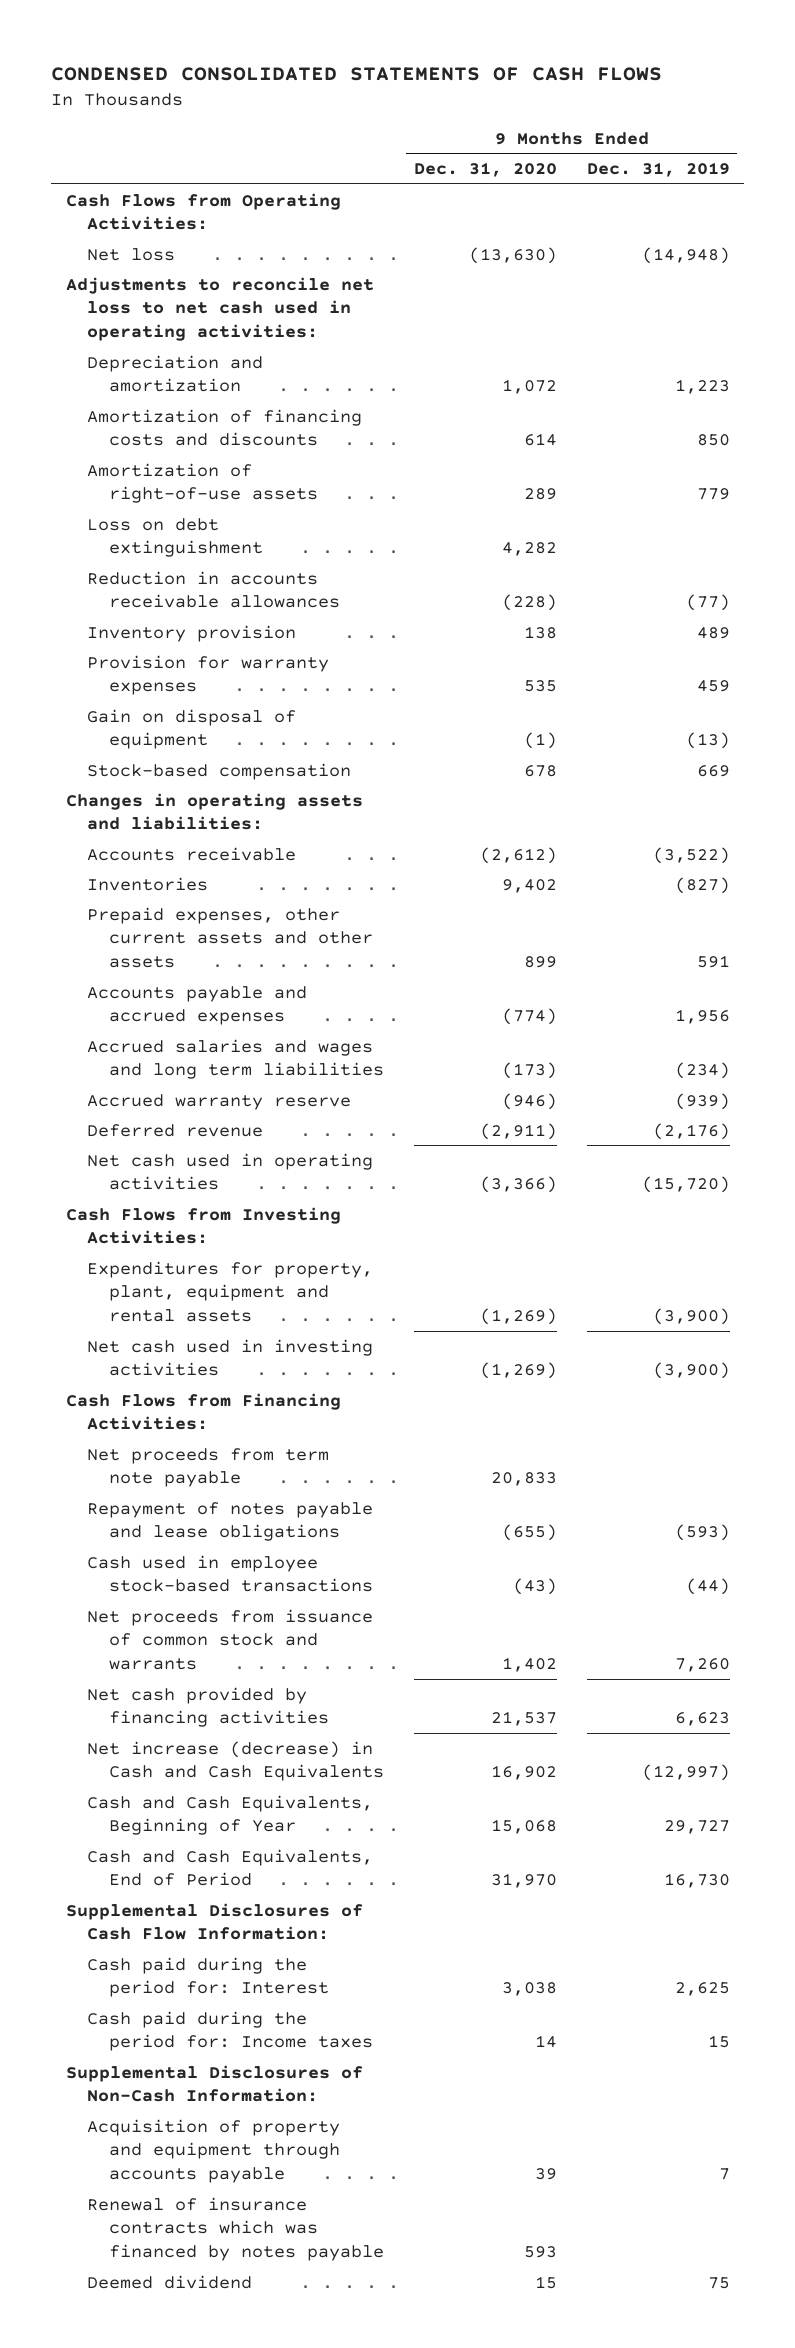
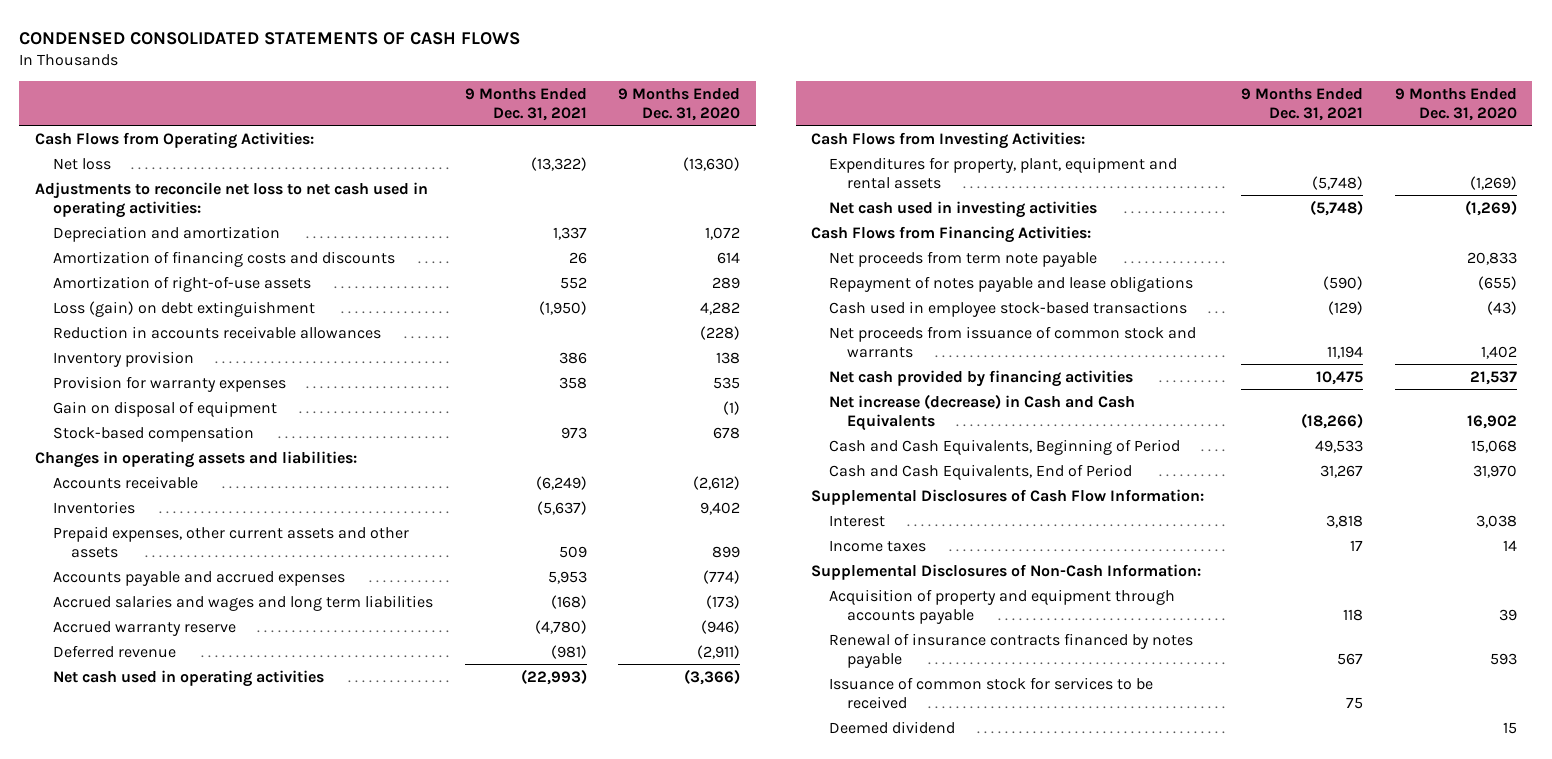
- | 9 Months Ended Dec. 31, 2020 | 9 Months Ended Dec. 31, 2019
+ | 9 Months Ended Dec. 31, 2021 | 9 Months Ended Dec. 31, 2020
- Loss on debt extinguishment | 4,282 |
+ Loss (gain) on debt extinguishment | (1,950) | 4,282
- Cash and Cash Equivalents, Beginning of Year | 15,068 | 29,727
+ Cash and Cash Equivalents, Beginning of Period | 49,533 | 15,068
- Cash paid during the period for: Interest | 3,038 | 2,625
- Cash paid during the period for: Income taxes | 14 | 15
+ Interest | 3,818 | 3,038
+ Income taxes | 17 | 14
- Renewal of insurance contracts which was financed by notes payable | 593 |
+ Renewal of insurance contracts financed by notes payable | 567 | 593
+ Issuance of common stock for services to be received | 75 |

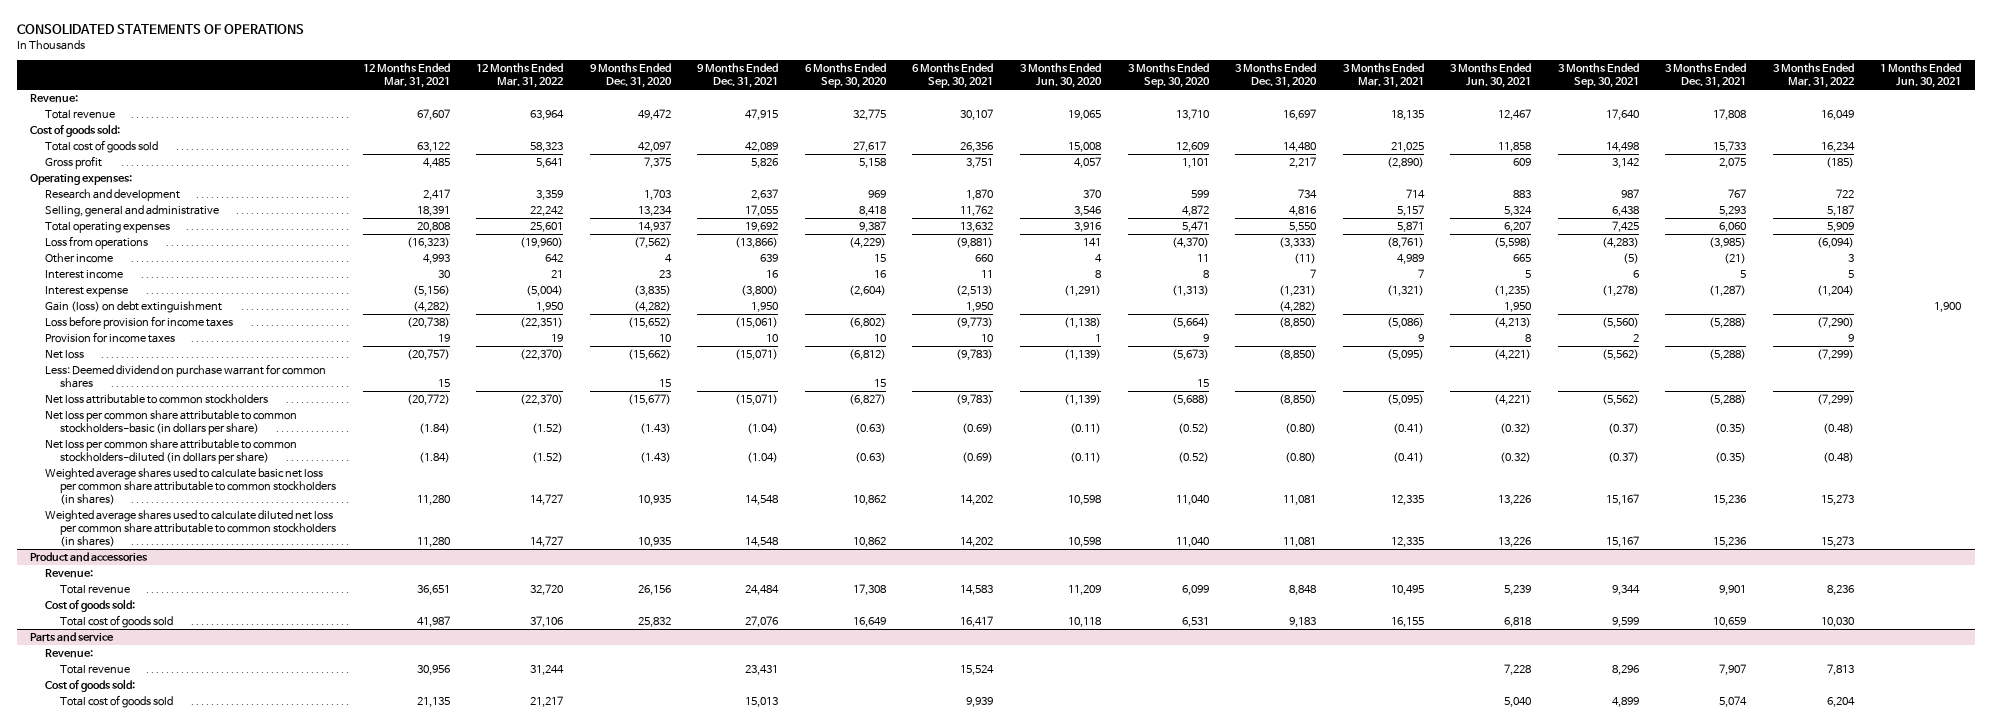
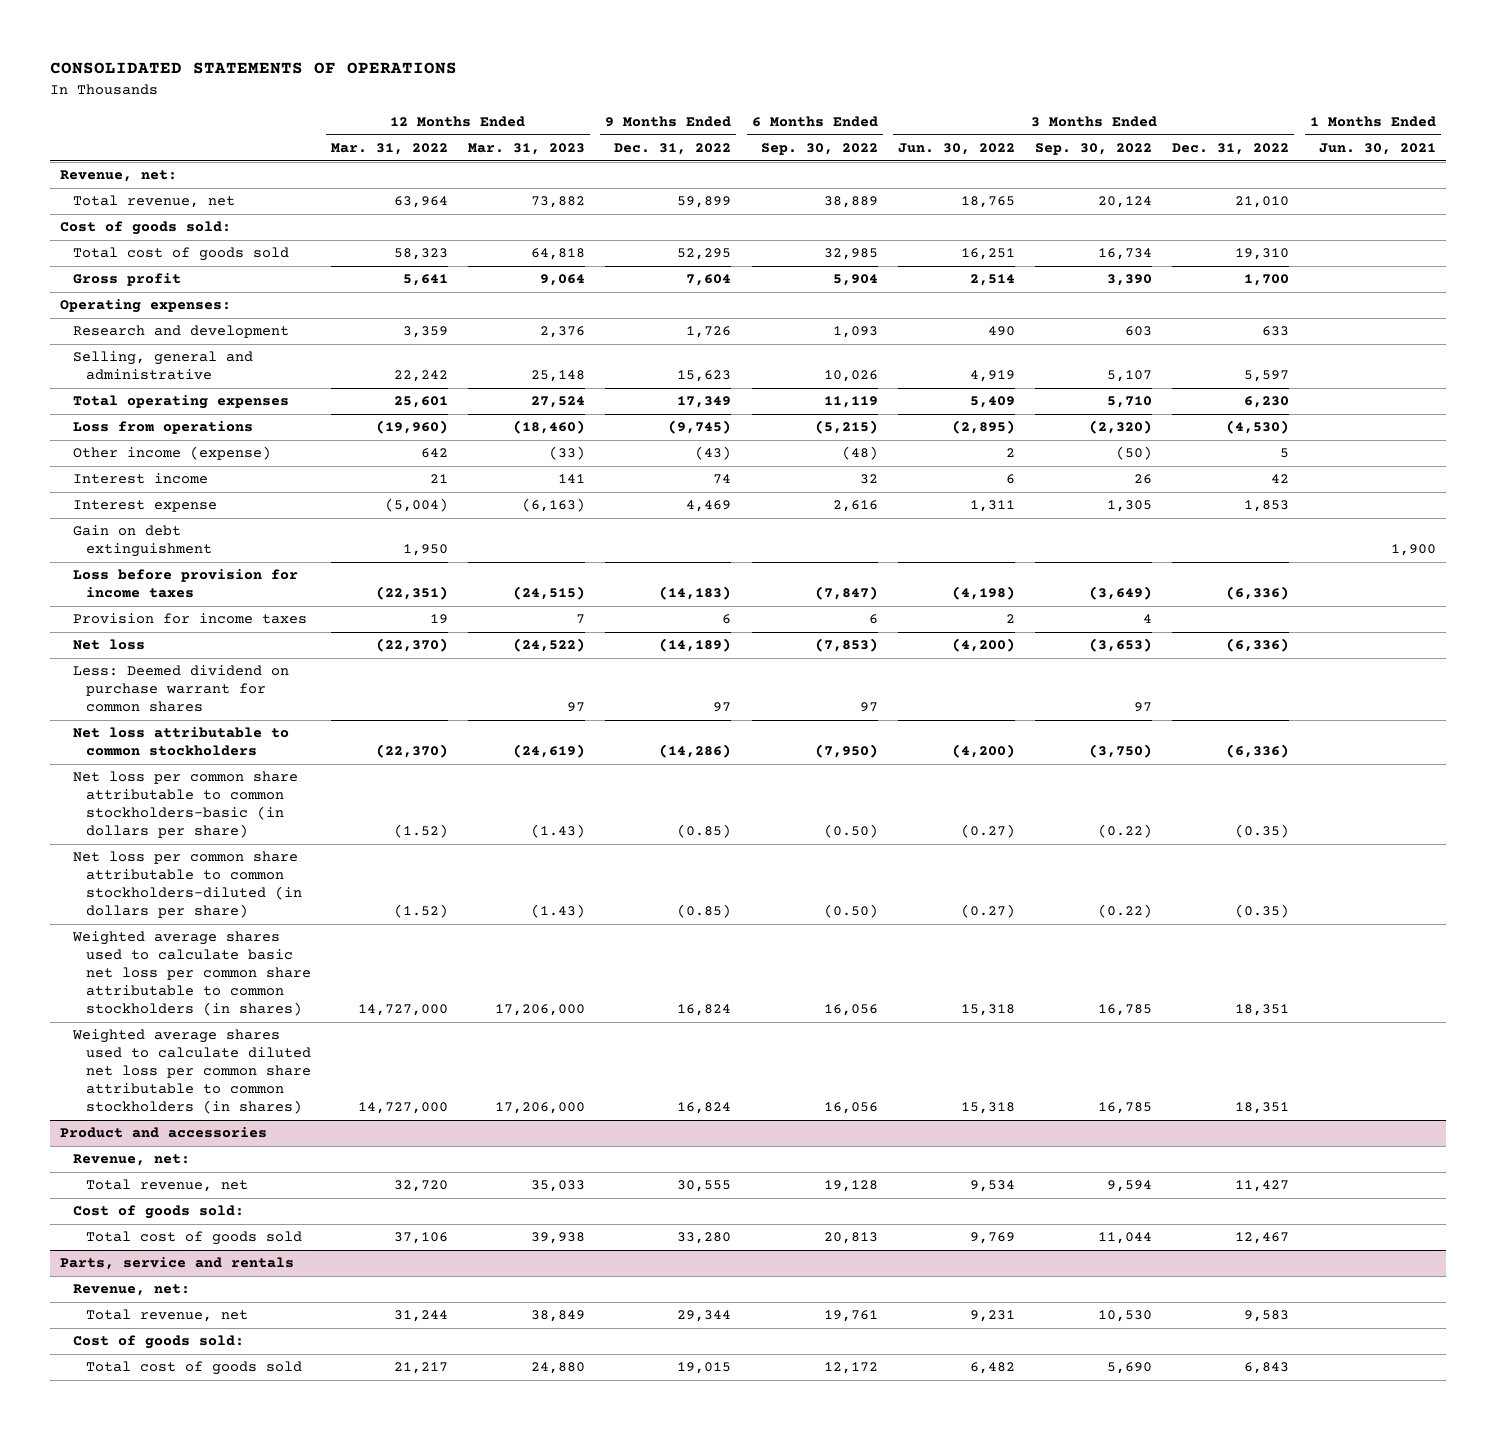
- | 12 Months Ended Mar. 31, 2021 | 12 Months Ended Mar. 31, 2022 | 9 Months Ended Dec. 31, 2020 | 9 Months Ended Dec. 31, 2021 | 6 Months Ended Sep. 30, 2020 | 6 Months Ended Sep. 30, 2021 | 3 Months Ended Jun. 30, 2020 | 3 Months Ended Sep. 30, 2020 | 3 Months Ended Dec. 31, 2020 | 3 Months Ended Mar. 31, 2021 | 3 Months Ended Jun. 30, 2021 | 3 Months Ended Sep. 30, 2021 | 3 Months Ended Dec. 31, 2021 | 3 Months Ended Mar. 31, 2022 | 1 Months Ended Jun. 30, 2021
+ | 12 Months Ended Mar. 31, 2022 | 12 Months Ended Mar. 31, 2023 | 9 Months Ended Dec. 31, 2022 | 6 Months Ended Sep. 30, 2022 | 3 Months Ended Jun. 30, 2022 | 3 Months Ended Sep. 30, 2022 | 3 Months Ended Dec. 31, 2022 | 1 Months Ended Jun. 30, 2021
- Revenue:
- Total revenue | 67,607 | 63,964 | 49,472 | 47,915 | 32,775 | 30,107 | 19,065 | 13,710 | 16,697 | 18,135 | 12,467 | 17,640 | 17,808 | 16,049 |
+ Revenue, net:
+ Total revenue, net | 63,964 | 73,882 | 59,899 | 38,889 | 18,765 | 20,124 | 21,010 |
- Other income | 4,993 | 642 | 4 | 639 | 15 | 660 | 4 | 11 | (11) | 4,989 | 665 | (5) | (21) | 3 |
+ Other income (expense) | 642 | (33) | (43) | (48) | 2 | (50) | 5 |
- Gain (loss) on debt extinguishment | (4,282) | 1,950 | (4,282) | 1,950 | | 1,950 | | | (4,282) | | 1,950 | | | | 1,900
+ Gain on debt extinguishment | 1,950 | | | | | | | 1,900
- Weighted average shares used to calculate basic net loss per common share attributable to common stockholders (in shares) | 11,280 | 14,727 | 10,935 | 14,548 | 10,862 | 14,202 | 10,598 | 11,040 | 11,081 | 12,335 | 13,226 | 15,167 | 15,236 | 15,273 |
- Weighted average shares used to calculate diluted net loss per common share attributable to common stockholders (in shares) | 11,280 | 14,727 | 10,935 | 14,548 | 10,862 | 14,202 | 10,598 | 11,040 | 11,081 | 12,335 | 13,226 | 15,167 | 15,236 | 15,273 |
+ Weighted average shares used to calculate basic net loss per common share attributable to common stockholders (in shares) | 14,727,000 | 17,206,000 | 16,824 | 16,056 | 15,318 | 16,785 | 18,351 |
+ Weighted average shares used to calculate diluted net loss per common share attributable to common stockholders (in shares) | 14,727,000 | 17,206,000 | 16,824 | 16,056 | 15,318 | 16,785 | 18,351 |
@ Product and accessories
- Revenue:
- Total revenue | 36,651 | 32,720 | 26,156 | 24,484 | 17,308 | 14,583 | 11,209 | 6,099 | 8,848 | 10,495 | 5,239 | 9,344 | 9,901 | 8,236 |
+ Revenue, net:
+ Total revenue, net | 32,720 | 35,033 | 30,555 | 19,128 | 9,534 | 9,594 | 11,427 |
- Parts and service
- Revenue:
- Total revenue | 30,956 | 31,244 | | 23,431 | | 15,524 | | | | | 7,228 | 8,296 | 7,907 | 7,813 |
+ Parts, service and rentals
+ Revenue, net:
+ Total revenue, net | 31,244 | 38,849 | 29,344 | 19,761 | 9,231 | 10,530 | 9,583 |

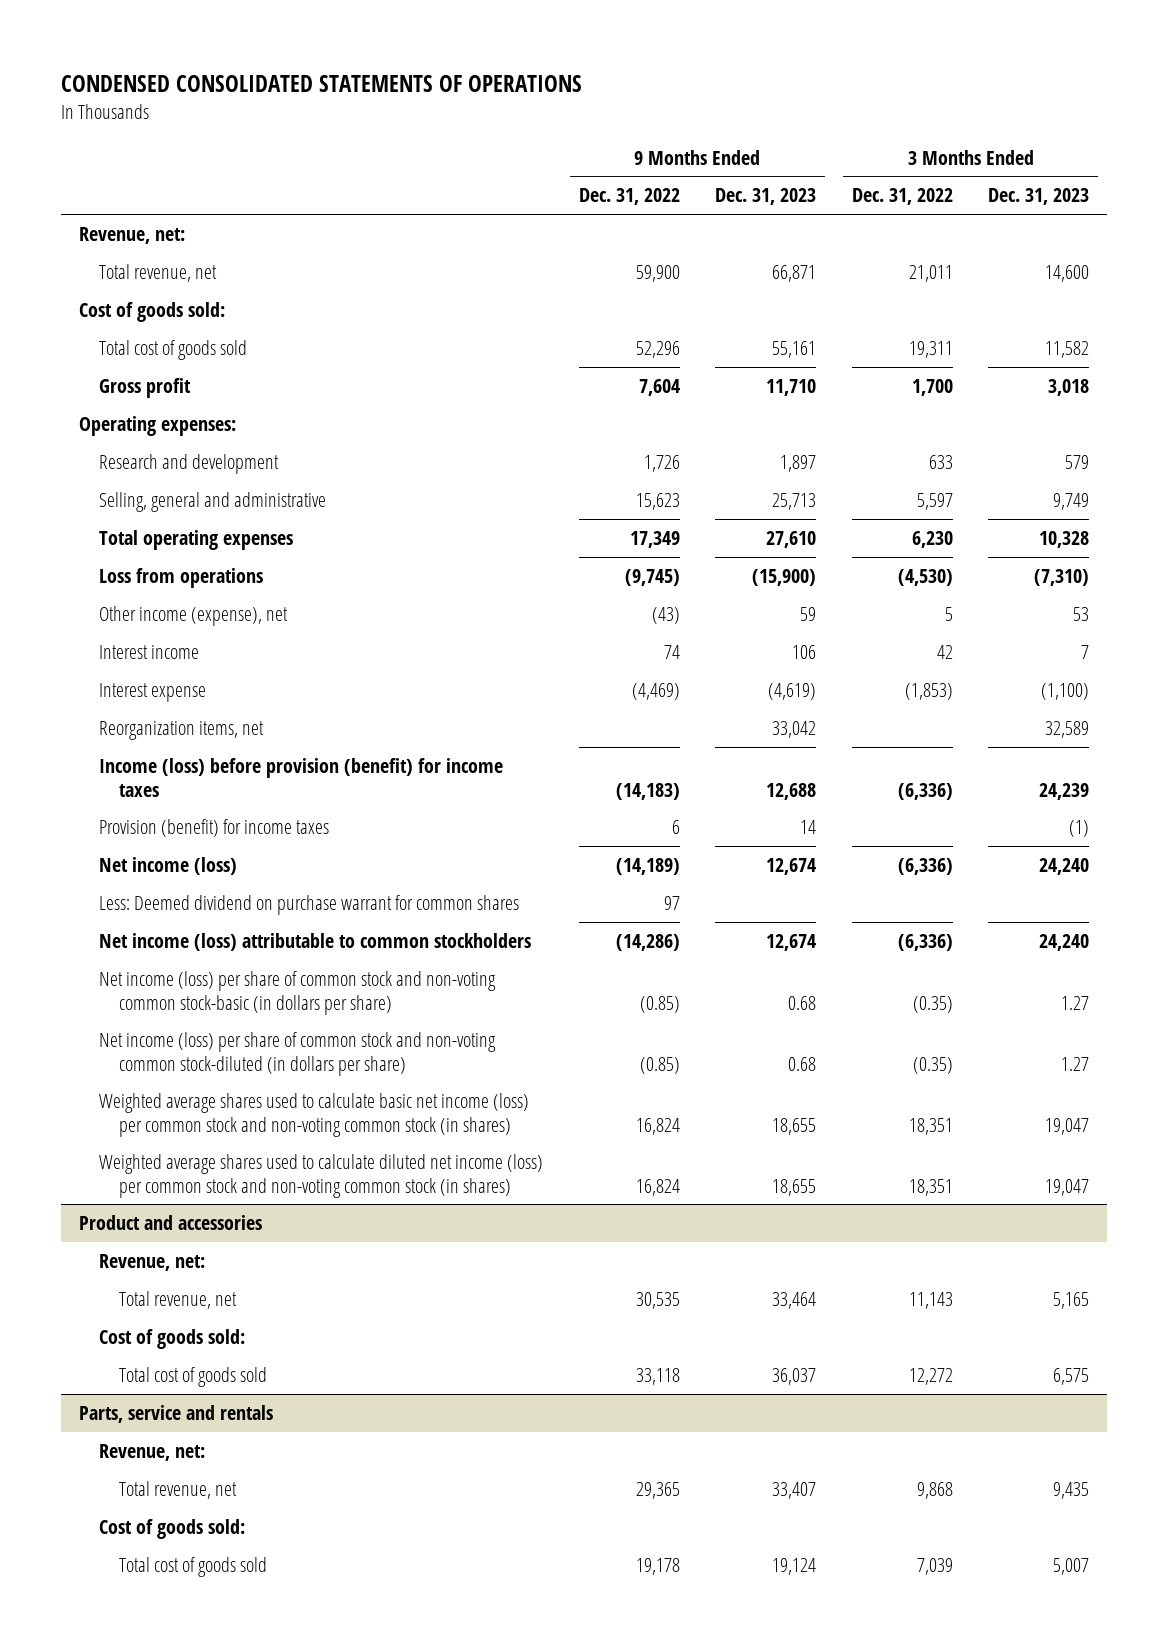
- CONSOLIDATED STATEMENTS OF OPERATIONS
+ CONDENSED CONSOLIDATED STATEMENTS OF OPERATIONS
- | 12 Months Ended Mar. 31, 2022 | 12 Months Ended Mar. 31, 2023 | 9 Months Ended Dec. 31, 2022 | 6 Months Ended Sep. 30, 2022 | 3 Months Ended Jun. 30, 2022 | 3 Months Ended Sep. 30, 2022 | 3 Months Ended Dec. 31, 2022 | 1 Months Ended Jun. 30, 2021
+ | 9 Months Ended Dec. 31, 2022 | 9 Months Ended Dec. 31, 2023 | 3 Months Ended Dec. 31, 2022 | 3 Months Ended Dec. 31, 2023
- Total revenue, net | 63,964 | 73,882 | 59,899 | 38,889 | 18,765 | 20,124 | 21,010 |
+ Total revenue, net | 59,900 | 66,871 | 21,011 | 14,600
- Total cost of goods sold | 58,323 | 64,818 | 52,295 | 32,985 | 16,251 | 16,734 | 19,310 |
+ Total cost of goods sold | 52,296 | 55,161 | 19,311 | 11,582
- Other income (expense) | 642 | (33) | (43) | (48) | 2 | (50) | 5 |
+ Other income (expense), net | (43) | 59 | 5 | 53
- Interest expense | (5,004) | (6,163) | 4,469 | 2,616 | 1,311 | 1,305 | 1,853 |
- Gain on debt extinguishment | 1,950 | | | | | | | 1,900
- Loss before provision for income taxes | (22,351) | (24,515) | (14,183) | (7,847) | (4,198) | (3,649) | (6,336) |
- Provision for income taxes | 19 | 7 | 6 | 6 | 2 | 4 | |
- Net loss | (22,370) | (24,522) | (14,189) | (7,853) | (4,200) | (3,653) | (6,336) |
+ Interest expense | (4,469) | (4,619) | (1,853) | (1,100)
+ Reorganization items, net | | 33,042 | | 32,589
+ Income (loss) before provision (benefit) for income taxes | (14,183) | 12,688 | (6,336) | 24,239
+ Provision (benefit) for income taxes | 6 | 14 | | (1)
+ Net income (loss) | (14,189) | 12,674 | (6,336) | 24,240
- Net loss attributable to common stockholders | (22,370) | (24,619) | (14,286) | (7,950) | (4,200) | (3,750) | (6,336) |
- Net loss per common share attributable to common stockholders-basic (in dollars per share) | (1.52) | (1.43) | (0.85) | (0.50) | (0.27) | (0.22) | (0.35) |
- Net loss per common share attributable to common stockholders-diluted (in dollars per share) | (1.52) | (1.43) | (0.85) | (0.50) | (0.27) | (0.22) | (0.35) |
- Weighted average shares used to calculate basic net loss per common share attributable to common stockholders (in shares) | 14,727,000 | 17,206,000 | 16,824 | 16,056 | 15,318 | 16,785 | 18,351 |
- Weighted average shares used to calculate diluted net loss per common share attributable to common stockholders (in shares) | 14,727,000 | 17,206,000 | 16,824 | 16,056 | 15,318 | 16,785 | 18,351 |
+ Net income (loss) attributable to common stockholders | (14,286) | 12,674 | (6,336) | 24,240
+ Net income (loss) per share of common stock and non-voting common stock-basic (in dollars per share) | (0.85) | 0.68 | (0.35) | 1.27
+ Net income (loss) per share of common stock and non-voting common stock-diluted (in dollars per share) | (0.85) | 0.68 | (0.35) | 1.27
+ Weighted average shares used to calculate basic net income (loss) per common stock and non-voting common stock (in shares) | 16,824 | 18,655 | 18,351 | 19,047
+ Weighted average shares used to calculate diluted net income (loss) per common stock and non-voting common stock (in shares) | 16,824 | 18,655 | 18,351 | 19,047
@ Product and accessories
- Total revenue, net | 32,720 | 35,033 | 30,555 | 19,128 | 9,534 | 9,594 | 11,427 |
+ Total revenue, net | 30,535 | 33,464 | 11,143 | 5,165
- Total cost of goods sold | 37,106 | 39,938 | 33,280 | 20,813 | 9,769 | 11,044 | 12,467 |
+ Total cost of goods sold | 33,118 | 36,037 | 12,272 | 6,575
@ Parts, service and rentals
- Total revenue, net | 31,244 | 38,849 | 29,344 | 19,761 | 9,231 | 10,530 | 9,583 |
+ Total revenue, net | 29,365 | 33,407 | 9,868 | 9,435
- Total cost of goods sold | 21,217 | 24,880 | 19,015 | 12,172 | 6,482 | 5,690 | 6,843 |
+ Total cost of goods sold | 19,178 | 19,124 | 7,039 | 5,007

